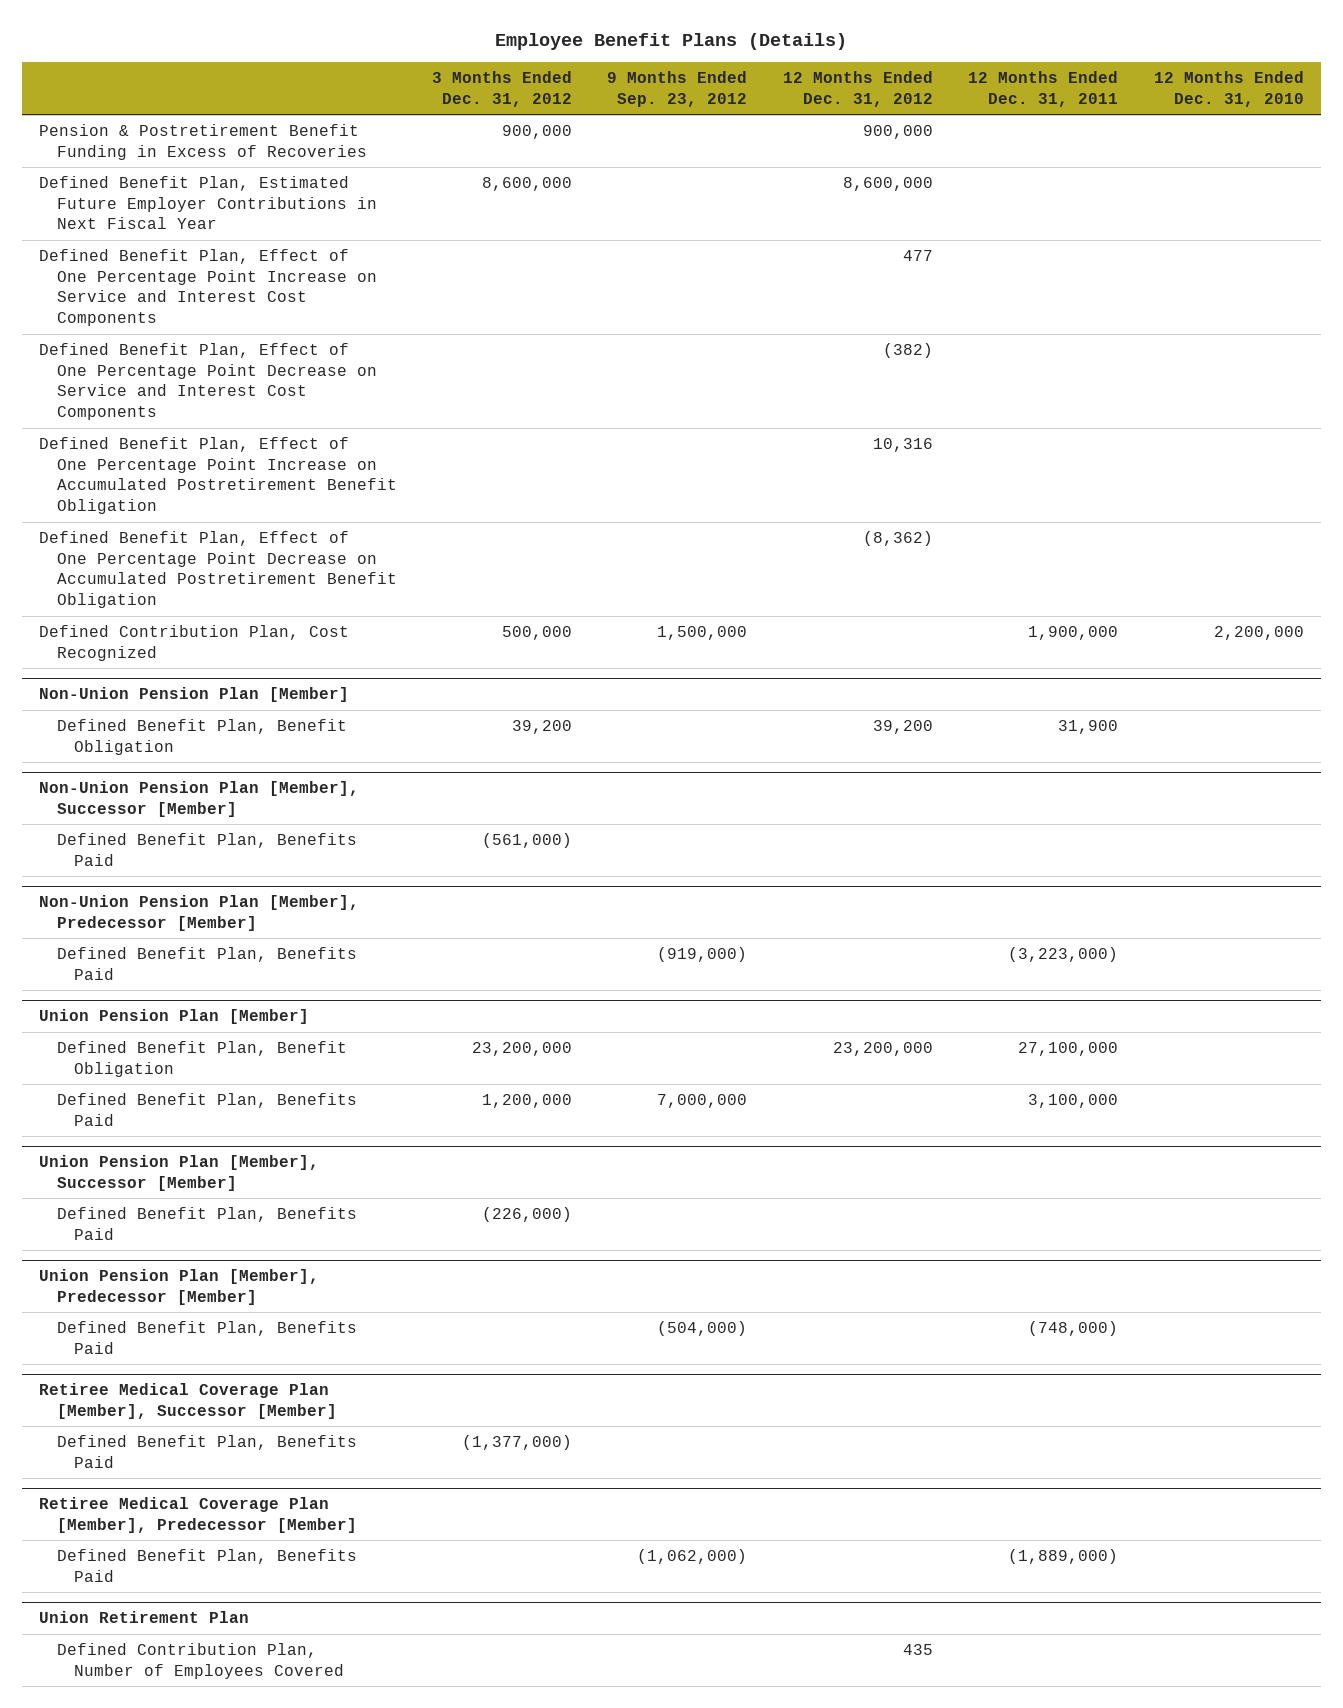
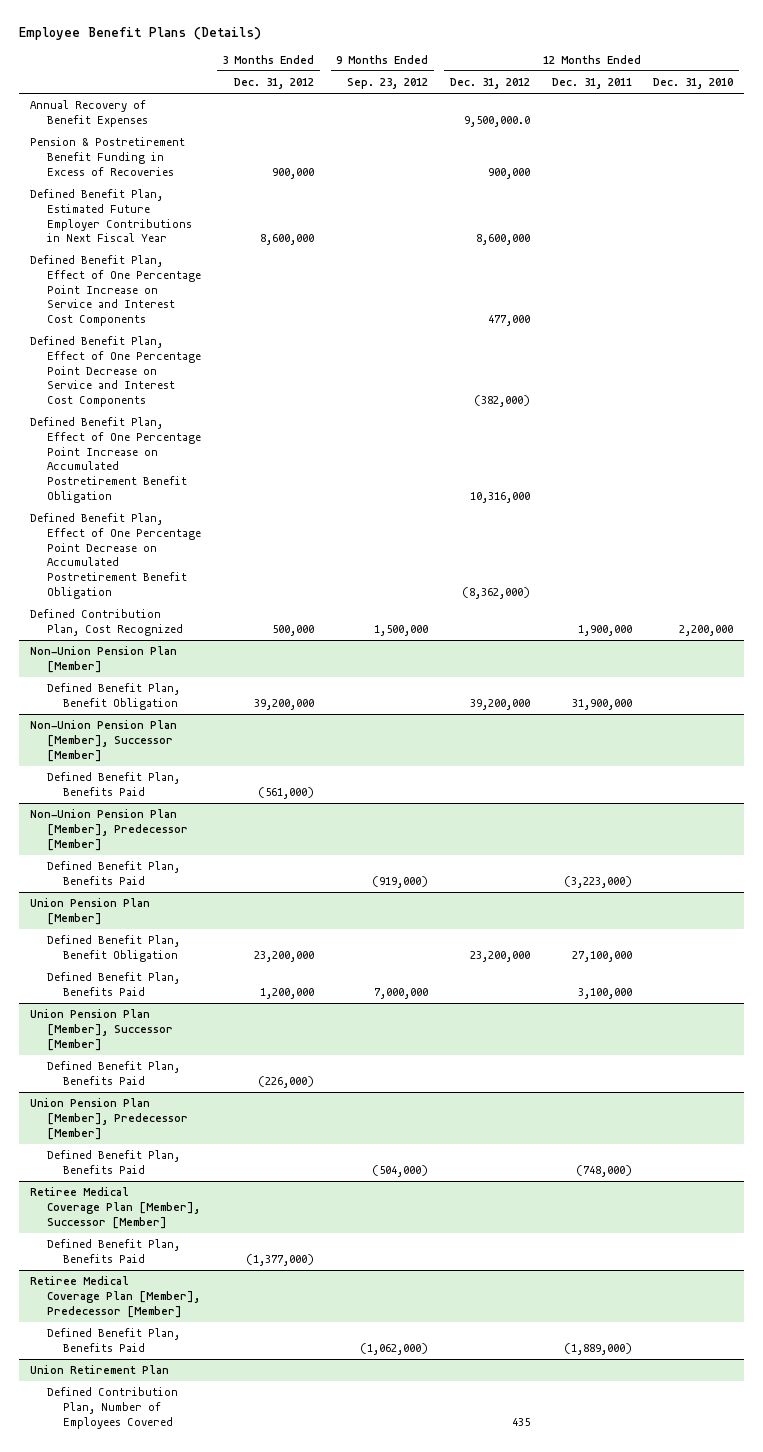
+ Annual Recovery of Benefit Expenses | | | 9,500,000.0 | |
- Defined Benefit Plan, Effect of One Percentage Point Increase on Service and Interest Cost Components | | | 477 | |
- Defined Benefit Plan, Effect of One Percentage Point Decrease on Service and Interest Cost Components | | | (382) | |
- Defined Benefit Plan, Effect of One Percentage Point Increase on Accumulated Postretirement Benefit Obligation | | | 10,316 | |
- Defined Benefit Plan, Effect of One Percentage Point Decrease on Accumulated Postretirement Benefit Obligation | | | (8,362) | |
+ Defined Benefit Plan, Effect of One Percentage Point Increase on Service and Interest Cost Components | | | 477,000 | |
+ Defined Benefit Plan, Effect of One Percentage Point Decrease on Service and Interest Cost Components | | | (382,000) | |
+ Defined Benefit Plan, Effect of One Percentage Point Increase on Accumulated Postretirement Benefit Obligation | | | 10,316,000 | |
+ Defined Benefit Plan, Effect of One Percentage Point Decrease on Accumulated Postretirement Benefit Obligation | | | (8,362,000) | |
@ Non-Union Pension Plan [Member]
- Defined Benefit Plan, Benefit Obligation | 39,200 | | 39,200 | 31,900 |
+ Defined Benefit Plan, Benefit Obligation | 39,200,000 | | 39,200,000 | 31,900,000 |

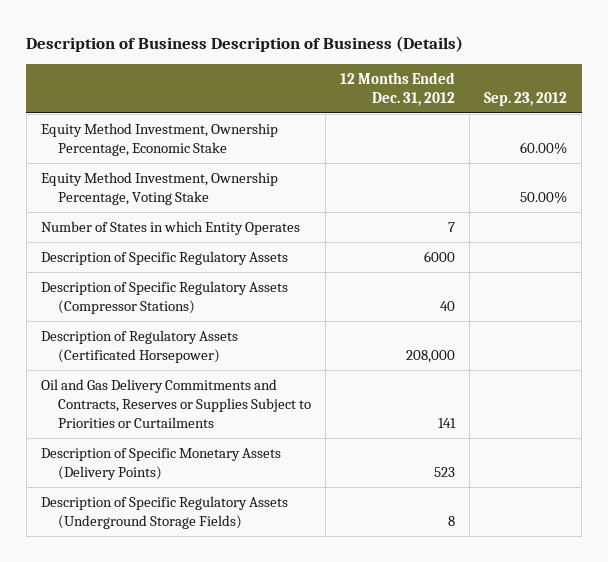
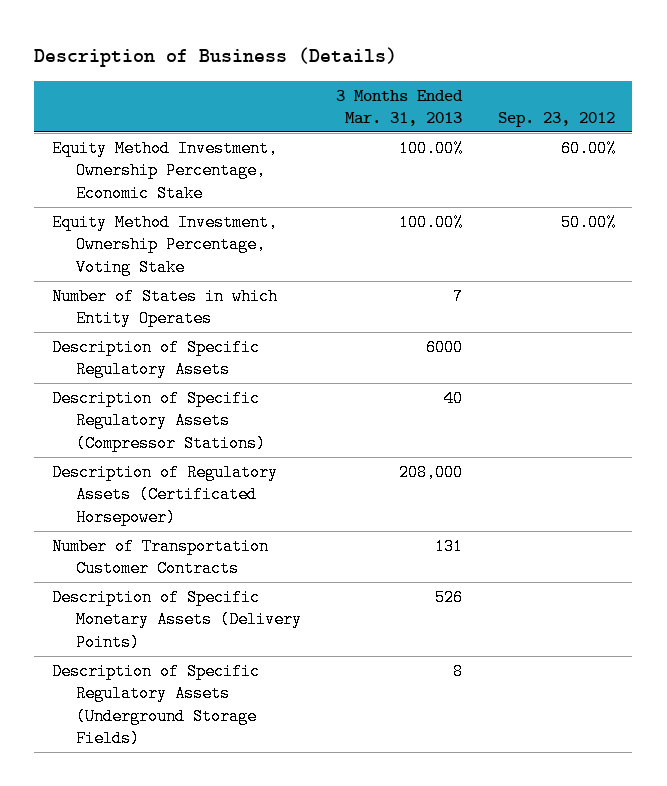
- Description of Business Description of Business (Details)
+ Description of Business (Details)
- | 12 Months Ended Dec. 31, 2012 | Sep. 23, 2012
+ | 3 Months Ended Mar. 31, 2013 | Sep. 23, 2012
- Oil and Gas Delivery Commitments and Contracts, Reserves or Supplies Subject to Priorities or Curtailments | 141 |
+ Number of Transportation Customer Contracts | 131 |

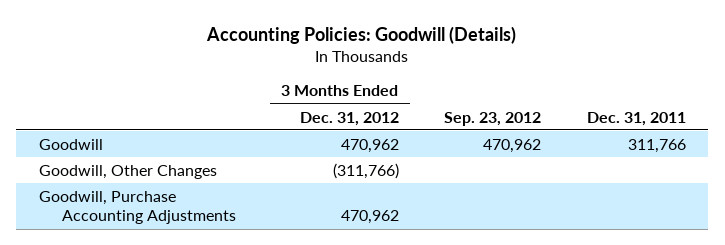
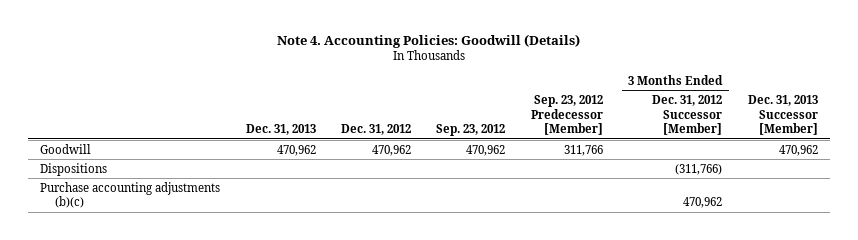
- Accounting Policies: Goodwill (Details)
+ Note 4. Accounting Policies: Goodwill (Details)
- | 3 Months Ended Dec. 31, 2012 | Sep. 23, 2012 | Dec. 31, 2011
+ | Dec. 31, 2013 | Dec. 31, 2012 | Sep. 23, 2012 | Sep. 23, 2012 Predecessor [Member] | 3 Months Ended Dec. 31, 2012 Successor [Member] | Dec. 31, 2013 Successor [Member]
- Goodwill, Other Changes | (311,766) | |
- Goodwill, Purchase Accounting Adjustments | 470,962 | |
+ Dispositions | | | | | (311,766) |
+ Purchase accounting adjustments (b)(c) | | | | | 470,962 |

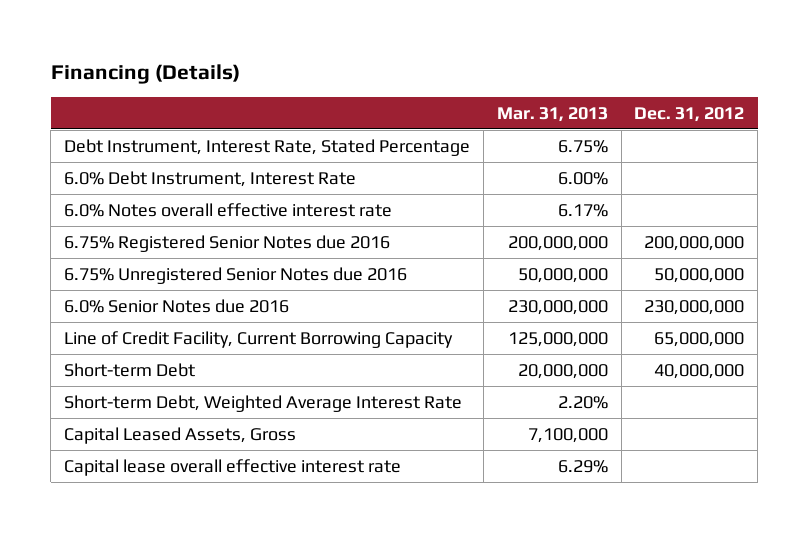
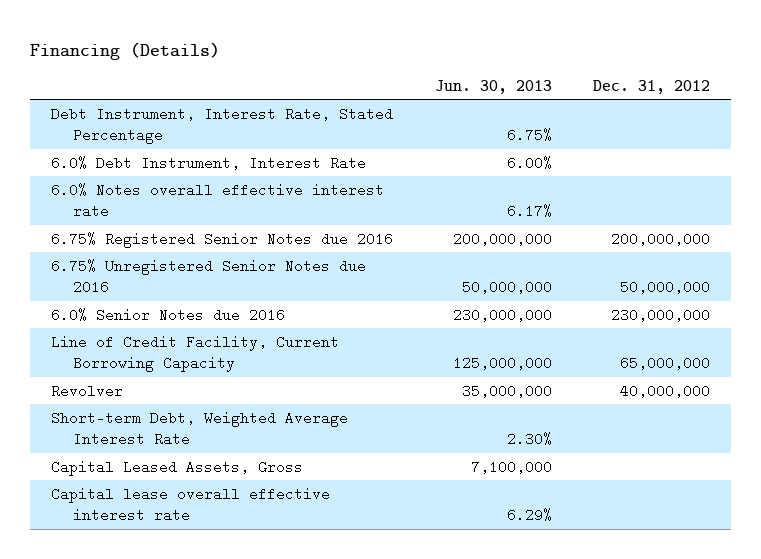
- | Mar. 31, 2013 | Dec. 31, 2012
+ | Jun. 30, 2013 | Dec. 31, 2012
- Short-term Debt | 20,000,000 | 40,000,000
+ Revolver | 35,000,000 | 40,000,000

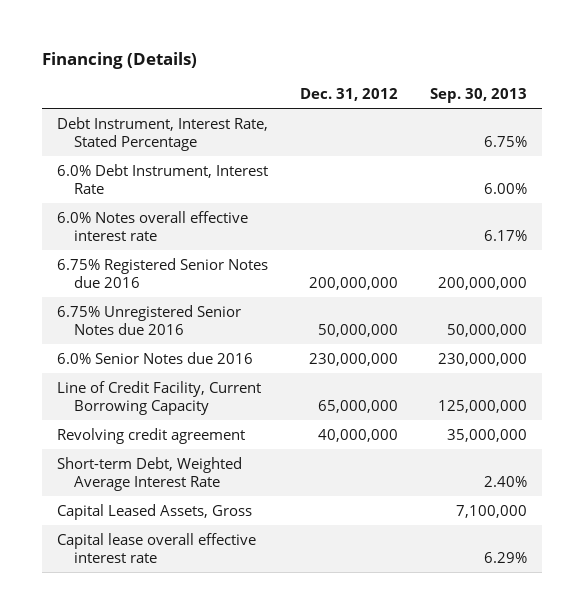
- | Jun. 30, 2013 | Dec. 31, 2012
+ | Dec. 31, 2012 | Sep. 30, 2013
- Revolver | 35,000,000 | 40,000,000
+ Revolving credit agreement | 40,000,000 | 35,000,000

